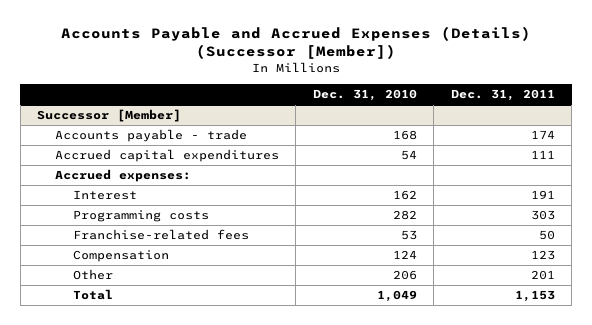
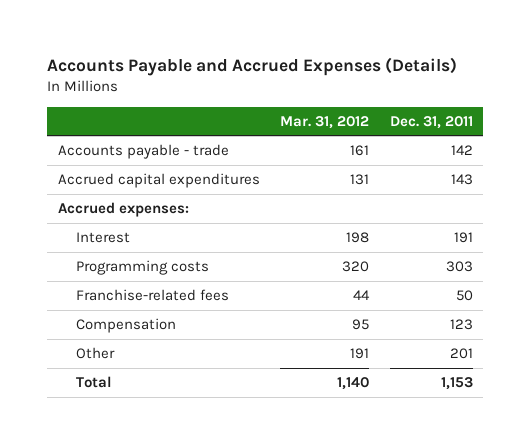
- Accounts Payable and Accrued Expenses (Details) (Successor [Member])
+ Accounts Payable and Accrued Expenses (Details)
- | Dec. 31, 2010 | Dec. 31, 2011
+ | Mar. 31, 2012 | Dec. 31, 2011
- Successor [Member]
- Accounts payable - trade | 168 | 174
- Accrued capital expenditures | 54 | 111
+ Accounts payable - trade | 161 | 142
+ Accrued capital expenditures | 131 | 143

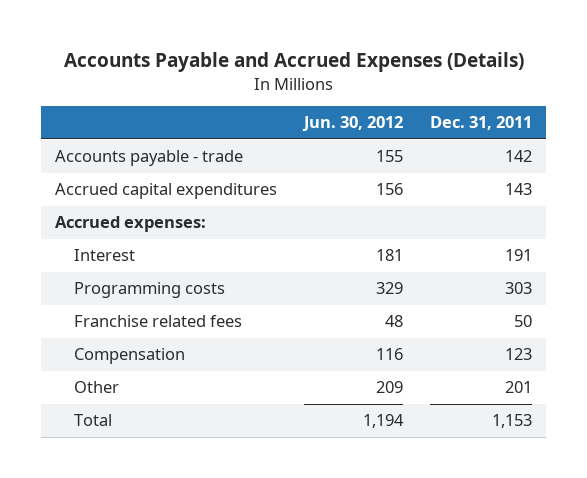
- | Mar. 31, 2012 | Dec. 31, 2011
+ | Jun. 30, 2012 | Dec. 31, 2011
- Franchise-related fees | 44 | 50
+ Franchise related fees | 48 | 50

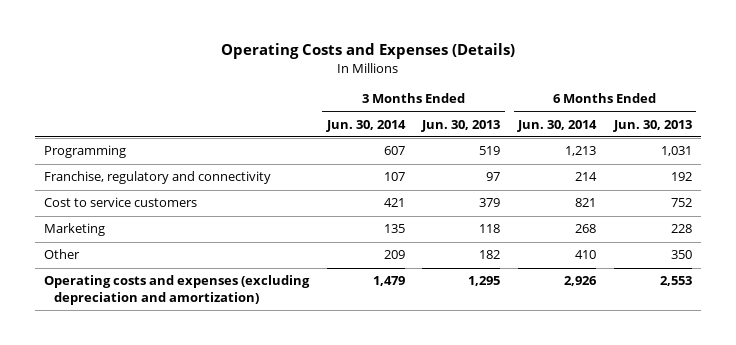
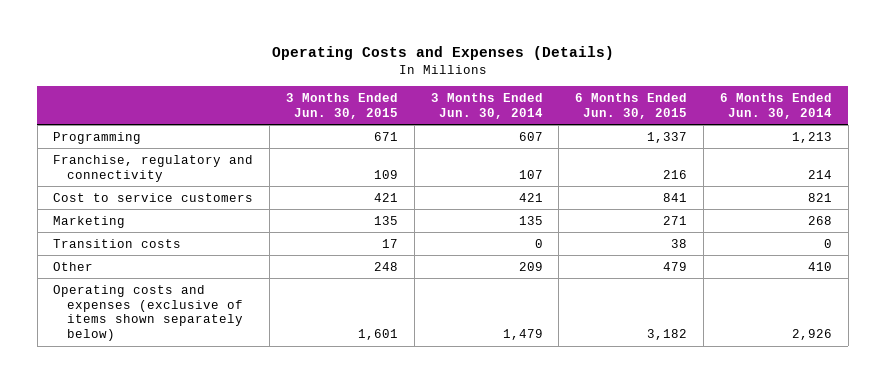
- | 3 Months Ended Jun. 30, 2014 | 3 Months Ended Jun. 30, 2013 | 6 Months Ended Jun. 30, 2014 | 6 Months Ended Jun. 30, 2013
+ | 3 Months Ended Jun. 30, 2015 | 3 Months Ended Jun. 30, 2014 | 6 Months Ended Jun. 30, 2015 | 6 Months Ended Jun. 30, 2014
+ Transition costs | 17 | 0 | 38 | 0
- Operating costs and expenses (excluding depreciation and amortization) | 1,479 | 1,295 | 2,926 | 2,553
+ Operating costs and expenses (exclusive of items shown separately below) | 1,601 | 1,479 | 3,182 | 2,926

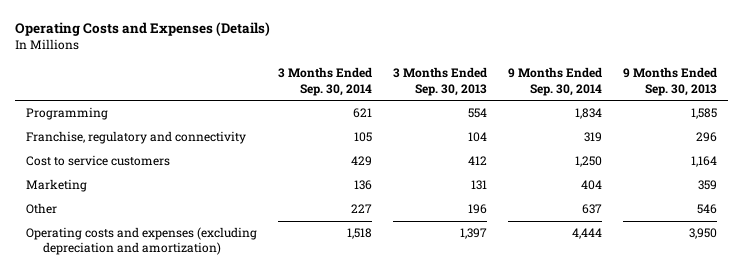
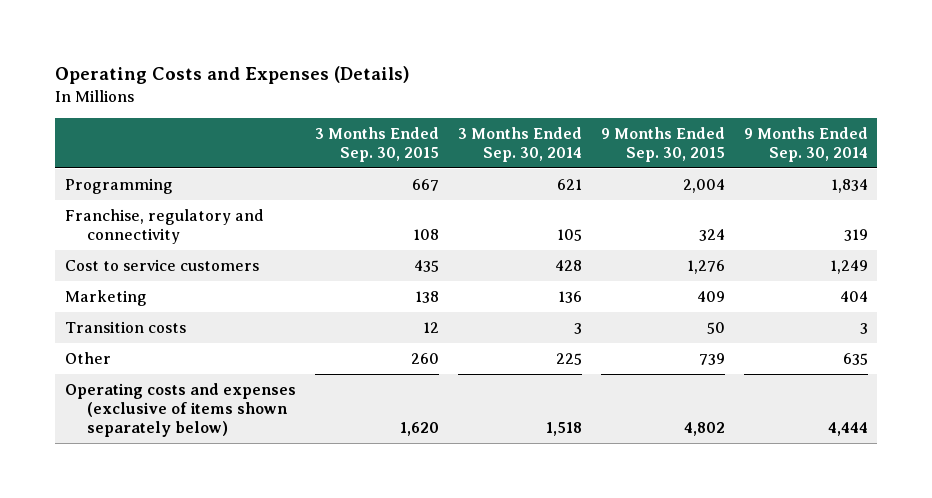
- | 3 Months Ended Sep. 30, 2014 | 3 Months Ended Sep. 30, 2013 | 9 Months Ended Sep. 30, 2014 | 9 Months Ended Sep. 30, 2013
+ | 3 Months Ended Sep. 30, 2015 | 3 Months Ended Sep. 30, 2014 | 9 Months Ended Sep. 30, 2015 | 9 Months Ended Sep. 30, 2014
- Cost to service customers | 429 | 412 | 1,250 | 1,164
+ Cost to service customers | 435 | 428 | 1,276 | 1,249
- Other | 227 | 196 | 637 | 546
- Operating costs and expenses (excluding depreciation and amortization) | 1,518 | 1,397 | 4,444 | 3,950
+ Transition costs | 12 | 3 | 50 | 3
+ Other | 260 | 225 | 739 | 635
+ Operating costs and expenses (exclusive of items shown separately below) | 1,620 | 1,518 | 4,802 | 4,444

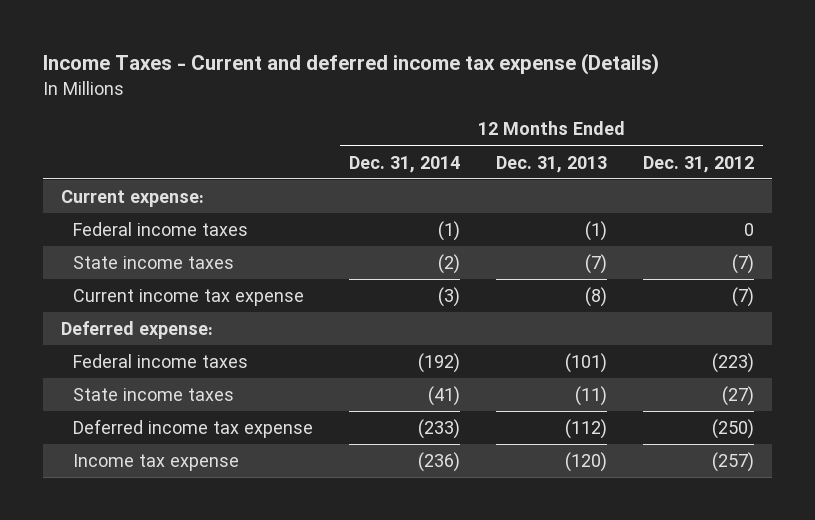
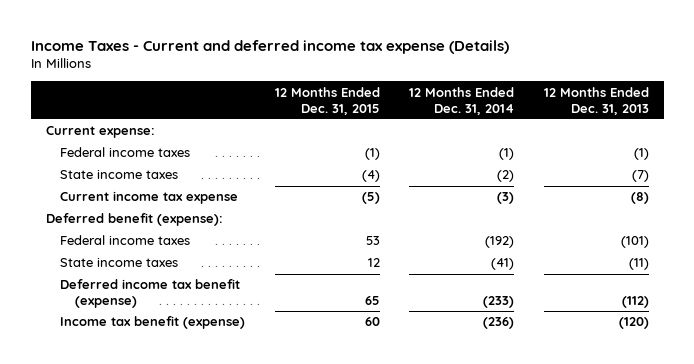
- | 12 Months Ended Dec. 31, 2014 | 12 Months Ended Dec. 31, 2013 | 12 Months Ended Dec. 31, 2012
+ | 12 Months Ended Dec. 31, 2015 | 12 Months Ended Dec. 31, 2014 | 12 Months Ended Dec. 31, 2013
- Deferred expense:
+ Deferred benefit (expense):
- Deferred income tax expense | (233) | (112) | (250)
- Income tax expense | (236) | (120) | (257)
+ Deferred income tax benefit (expense) | 65 | (233) | (112)
+ Income tax benefit (expense) | 60 | (236) | (120)

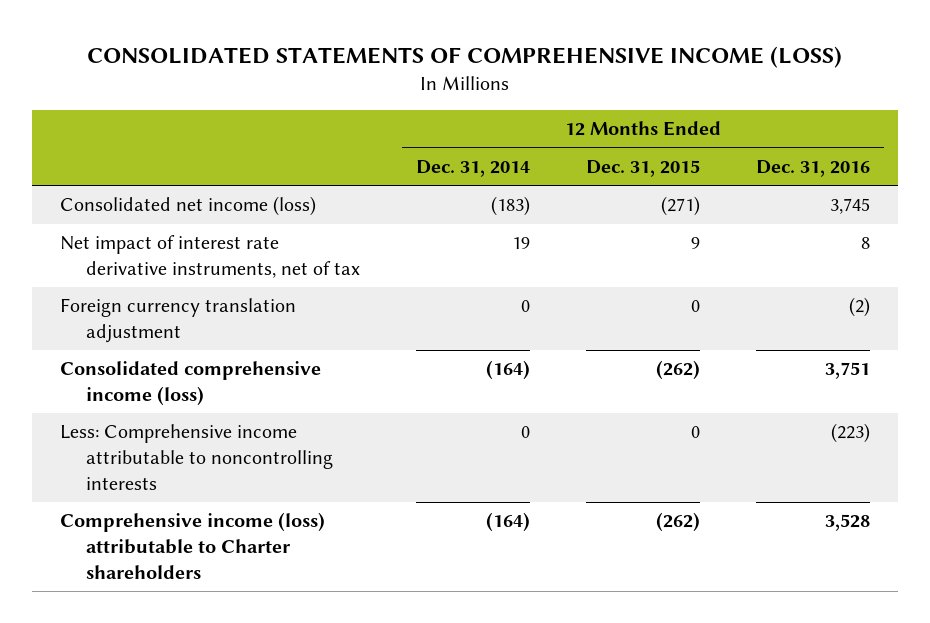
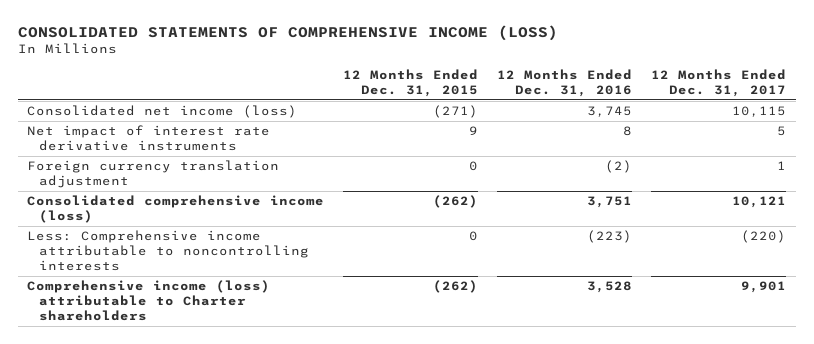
- | 12 Months Ended Dec. 31, 2014 | 12 Months Ended Dec. 31, 2015 | 12 Months Ended Dec. 31, 2016
+ | 12 Months Ended Dec. 31, 2015 | 12 Months Ended Dec. 31, 2016 | 12 Months Ended Dec. 31, 2017
- Net impact of interest rate derivative instruments, net of tax | 19 | 9 | 8
+ Net impact of interest rate derivative instruments | 9 | 8 | 5

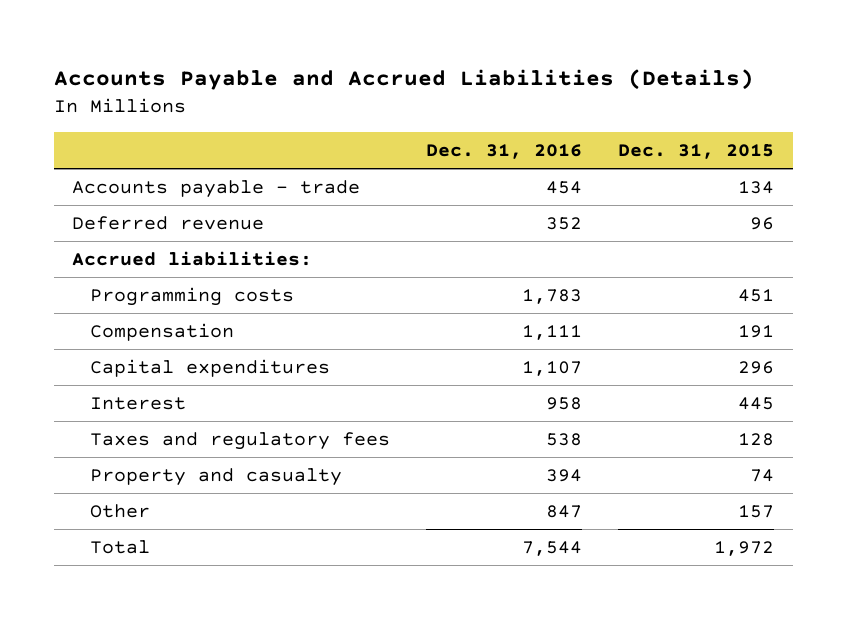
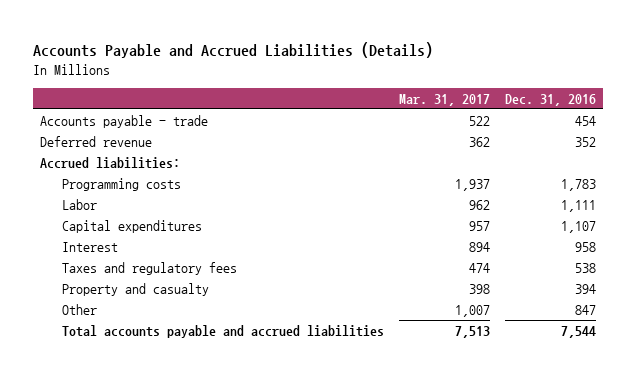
- | Dec. 31, 2016 | Dec. 31, 2015
+ | Mar. 31, 2017 | Dec. 31, 2016
- Compensation | 1,111 | 191
+ Labor | 962 | 1,111
- Total | 7,544 | 1,972
+ Total accounts payable and accrued liabilities | 7,513 | 7,544

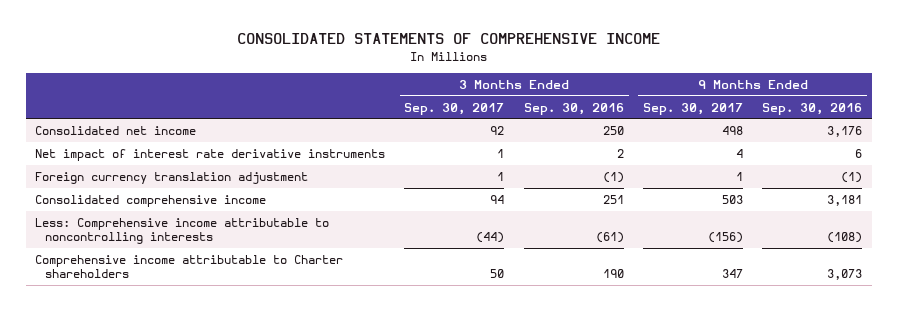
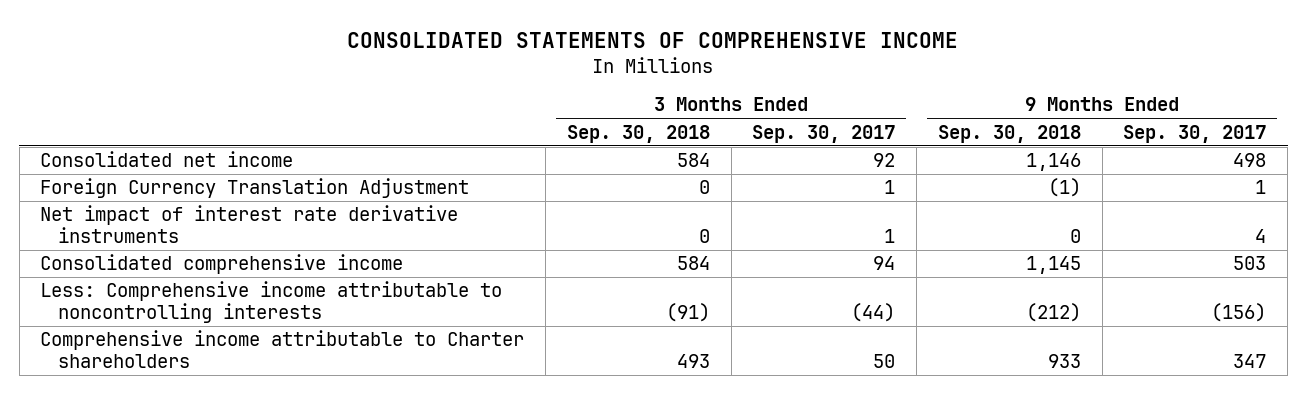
- | 3 Months Ended Sep. 30, 2017 | 3 Months Ended Sep. 30, 2016 | 9 Months Ended Sep. 30, 2017 | 9 Months Ended Sep. 30, 2016
+ | 3 Months Ended Sep. 30, 2018 | 3 Months Ended Sep. 30, 2017 | 9 Months Ended Sep. 30, 2018 | 9 Months Ended Sep. 30, 2017
+ Foreign Currency Translation Adjustment | 0 | 1 | (1) | 1
- Foreign currency translation adjustment | 1 | (1) | 1 | (1)

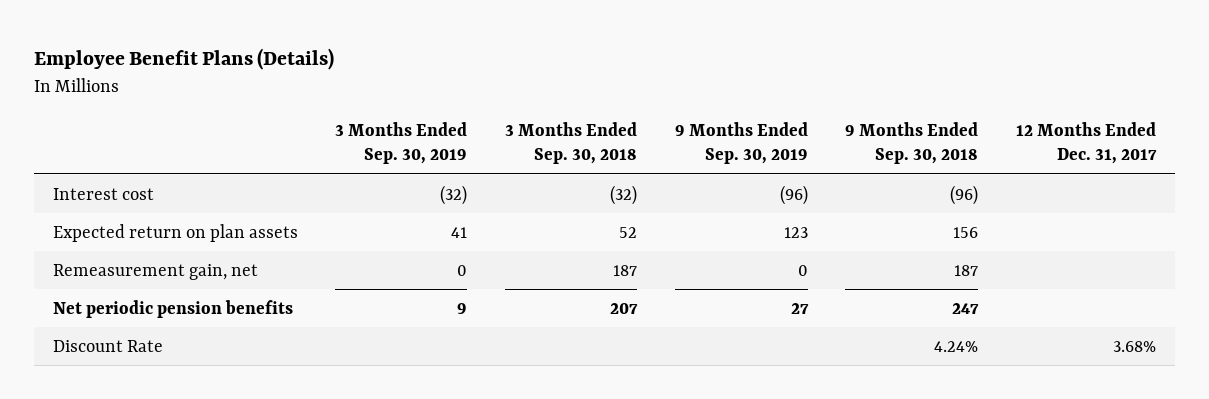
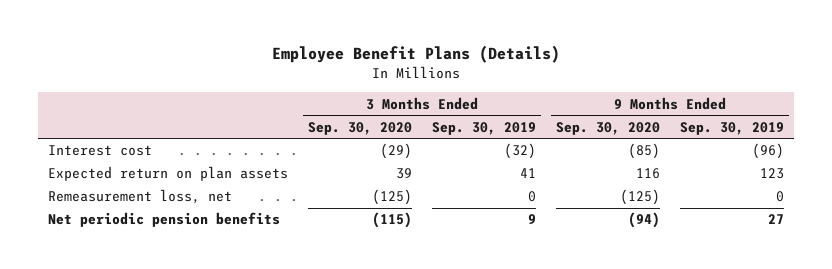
- | 3 Months Ended Sep. 30, 2019 | 3 Months Ended Sep. 30, 2018 | 9 Months Ended Sep. 30, 2019 | 9 Months Ended Sep. 30, 2018 | 12 Months Ended Dec. 31, 2017
+ | 3 Months Ended Sep. 30, 2020 | 3 Months Ended Sep. 30, 2019 | 9 Months Ended Sep. 30, 2020 | 9 Months Ended Sep. 30, 2019
- Remeasurement gain, net | 0 | 187 | 0 | 187 |
+ Remeasurement loss, net | (125) | 0 | (125) | 0
- Discount Rate | | | | 4.24% | 3.68%

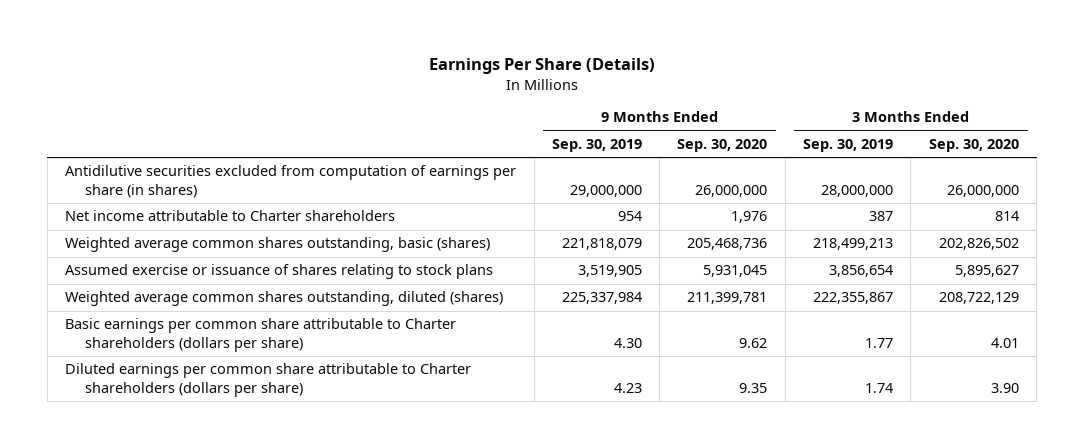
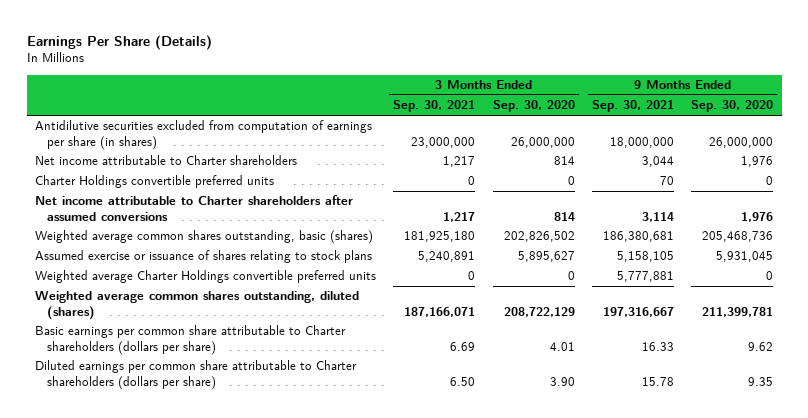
- | 9 Months Ended Sep. 30, 2019 | 9 Months Ended Sep. 30, 2020 | 3 Months Ended Sep. 30, 2019 | 3 Months Ended Sep. 30, 2020
+ | 3 Months Ended Sep. 30, 2021 | 3 Months Ended Sep. 30, 2020 | 9 Months Ended Sep. 30, 2021 | 9 Months Ended Sep. 30, 2020
+ Charter Holdings convertible preferred units | 0 | 0 | 70 | 0
+ Net income attributable to Charter shareholders after assumed conversions | 1,217 | 814 | 3,114 | 1,976
+ Weighted average Charter Holdings convertible preferred units | 0 | 0 | 5,777,881 | 0

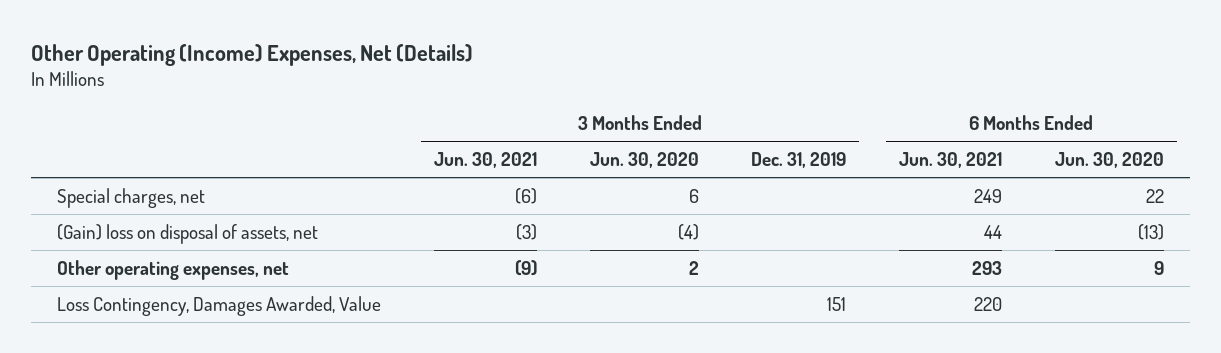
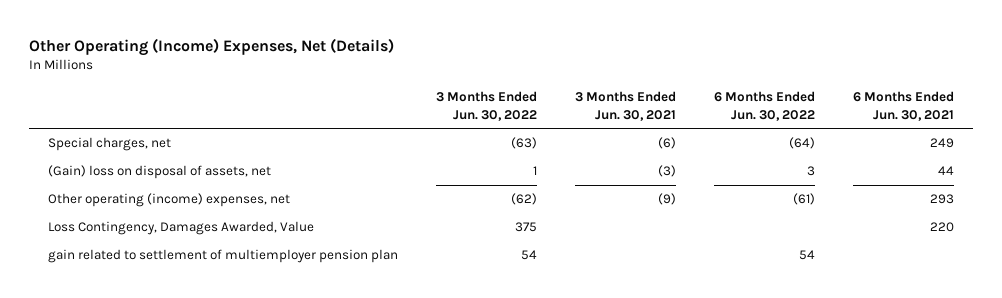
- | 3 Months Ended Jun. 30, 2021 | 3 Months Ended Jun. 30, 2020 | 3 Months Ended Dec. 31, 2019 | 6 Months Ended Jun. 30, 2021 | 6 Months Ended Jun. 30, 2020
+ | 3 Months Ended Jun. 30, 2022 | 3 Months Ended Jun. 30, 2021 | 6 Months Ended Jun. 30, 2022 | 6 Months Ended Jun. 30, 2021
- Other operating expenses, net | (9) | 2 | | 293 | 9
+ Other operating (income) expenses, net | (62) | (9) | (61) | 293
+ gain related to settlement of multiemployer pension plan | 54 | | 54 |

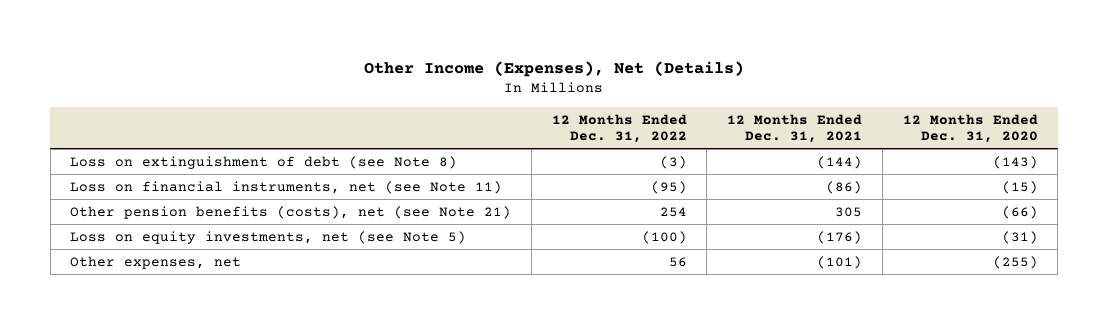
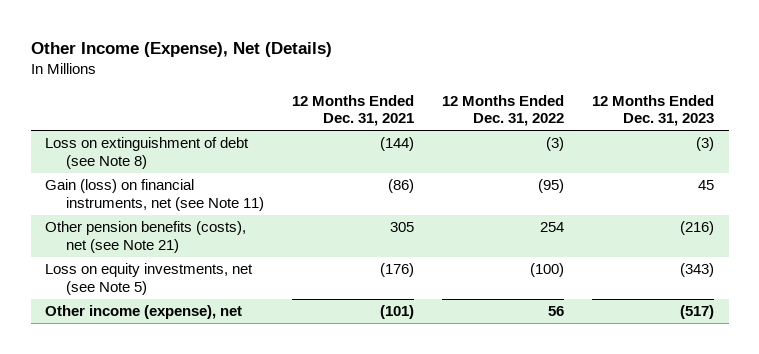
- Other Income (Expenses), Net (Details)
+ Other Income (Expense), Net (Details)
- | 12 Months Ended Dec. 31, 2022 | 12 Months Ended Dec. 31, 2021 | 12 Months Ended Dec. 31, 2020
+ | 12 Months Ended Dec. 31, 2021 | 12 Months Ended Dec. 31, 2022 | 12 Months Ended Dec. 31, 2023
- Loss on financial instruments, net (see Note 11) | (95) | (86) | (15)
+ Gain (loss) on financial instruments, net (see Note 11) | (86) | (95) | 45
- Other expenses, net | 56 | (101) | (255)
+ Other income (expense), net | (101) | 56 | (517)

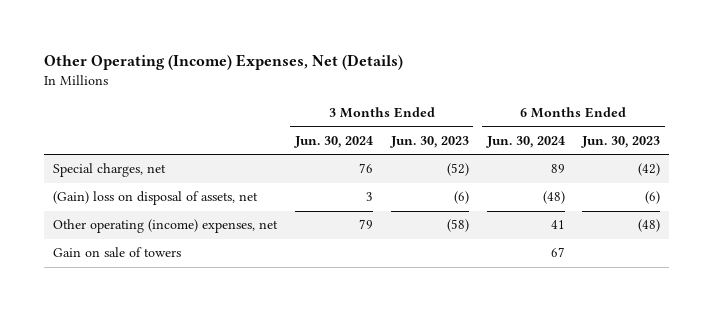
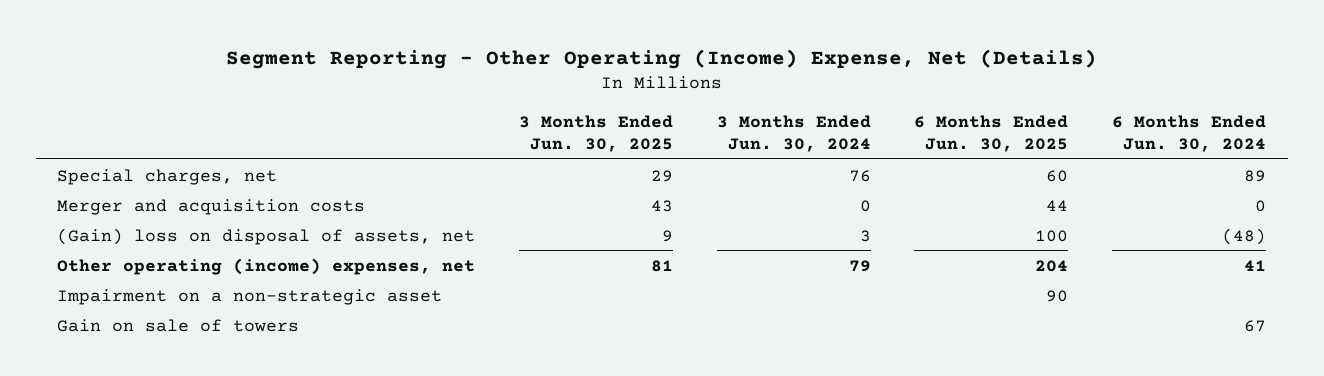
- Other Operating (Income) Expenses, Net (Details)
+ Segment Reporting - Other Operating (Income) Expense, Net (Details)
- | 3 Months Ended Jun. 30, 2024 | 3 Months Ended Jun. 30, 2023 | 6 Months Ended Jun. 30, 2024 | 6 Months Ended Jun. 30, 2023
+ | 3 Months Ended Jun. 30, 2025 | 3 Months Ended Jun. 30, 2024 | 6 Months Ended Jun. 30, 2025 | 6 Months Ended Jun. 30, 2024
+ Merger and acquisition costs | 43 | 0 | 44 | 0
+ Impairment on a non-strategic asset | | | 90 |

